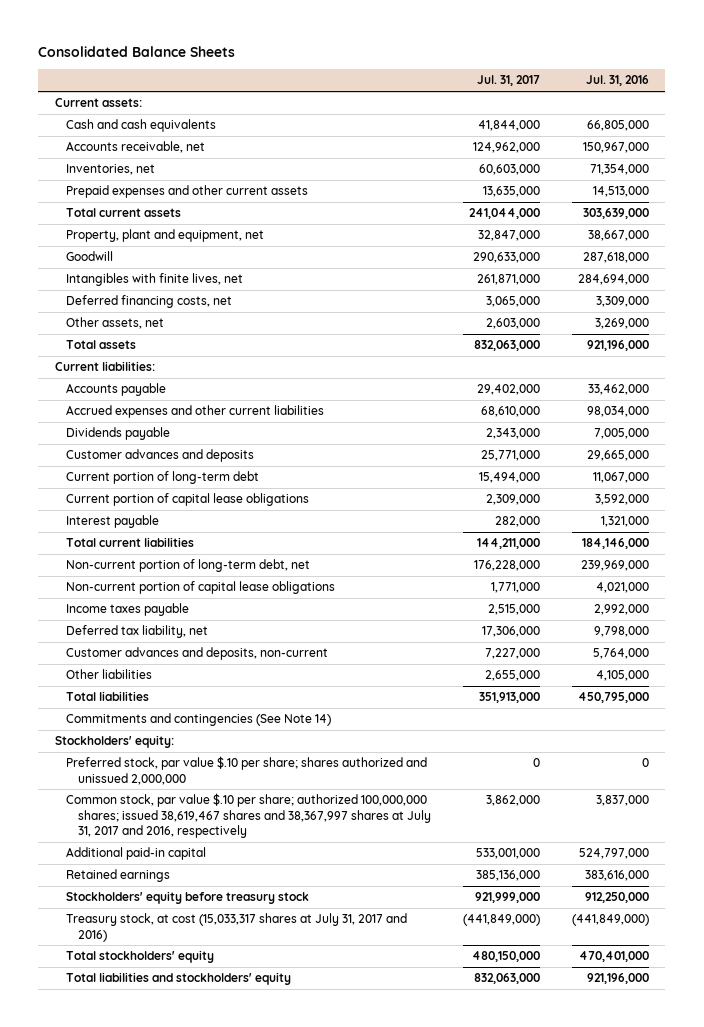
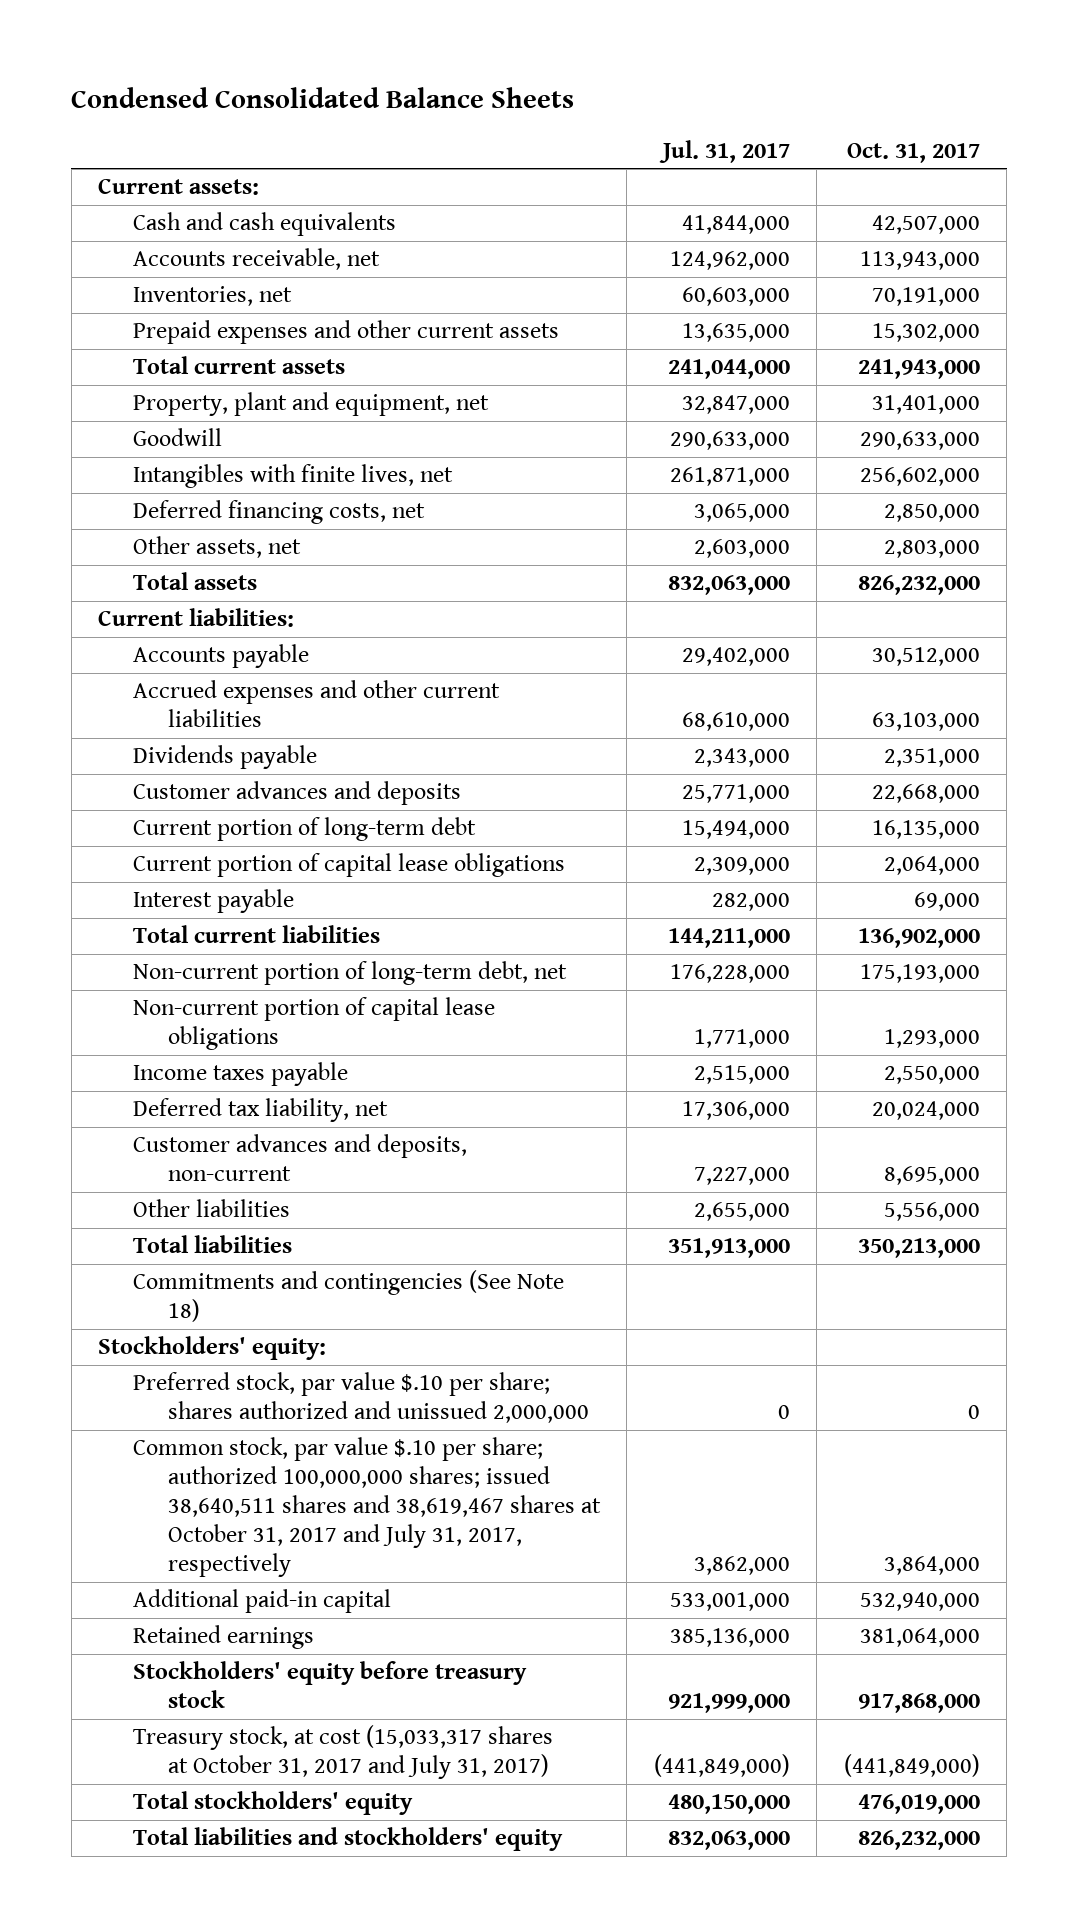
- Consolidated Balance Sheets
+ Condensed Consolidated Balance Sheets
- | Jul. 31, 2017 | Jul. 31, 2016
+ | Jul. 31, 2017 | Oct. 31, 2017
- Commitments and contingencies (See Note 14)
+ Commitments and contingencies (See Note 18)
- Common stock, par value $.10 per share; authorized 100,000,000 shares; issued 38,619,467 shares and 38,367,997 shares at July 31, 2017 and 2016, respectively | 3,862,000 | 3,837,000
+ Common stock, par value $.10 per share; authorized 100,000,000 shares; issued 38,640,511 shares and 38,619,467 shares at October 31, 2017 and July 31, 2017, respectively | 3,862,000 | 3,864,000
- Treasury stock, at cost (15,033,317 shares at July 31, 2017 and 2016) | (441,849,000) | (441,849,000)
+ Treasury stock, at cost (15,033,317 shares at October 31, 2017 and July 31, 2017) | (441,849,000) | (441,849,000)

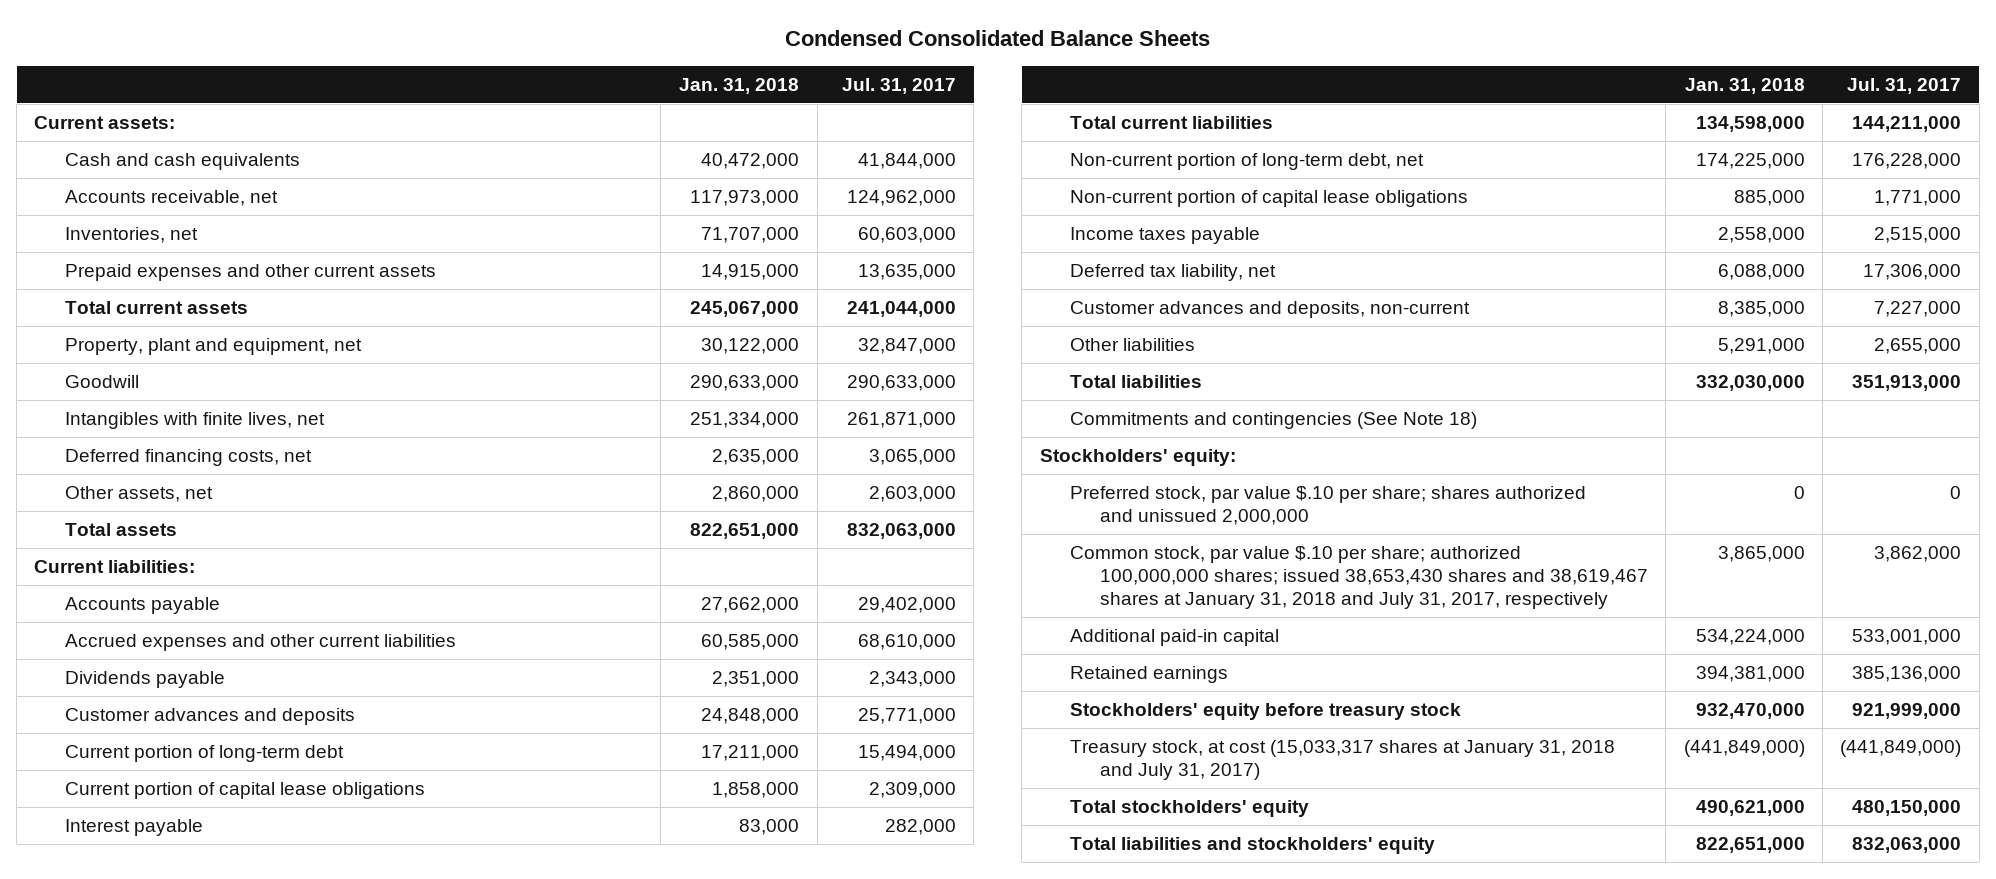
- | Jul. 31, 2017 | Oct. 31, 2017
+ | Jan. 31, 2018 | Jul. 31, 2017
- Common stock, par value $.10 per share; authorized 100,000,000 shares; issued 38,640,511 shares and 38,619,467 shares at October 31, 2017 and July 31, 2017, respectively | 3,862,000 | 3,864,000
+ Common stock, par value $.10 per share; authorized 100,000,000 shares; issued 38,653,430 shares and 38,619,467 shares at January 31, 2018 and July 31, 2017, respectively | 3,865,000 | 3,862,000
- Treasury stock, at cost (15,033,317 shares at October 31, 2017 and July 31, 2017) | (441,849,000) | (441,849,000)
+ Treasury stock, at cost (15,033,317 shares at January 31, 2018 and July 31, 2017) | (441,849,000) | (441,849,000)

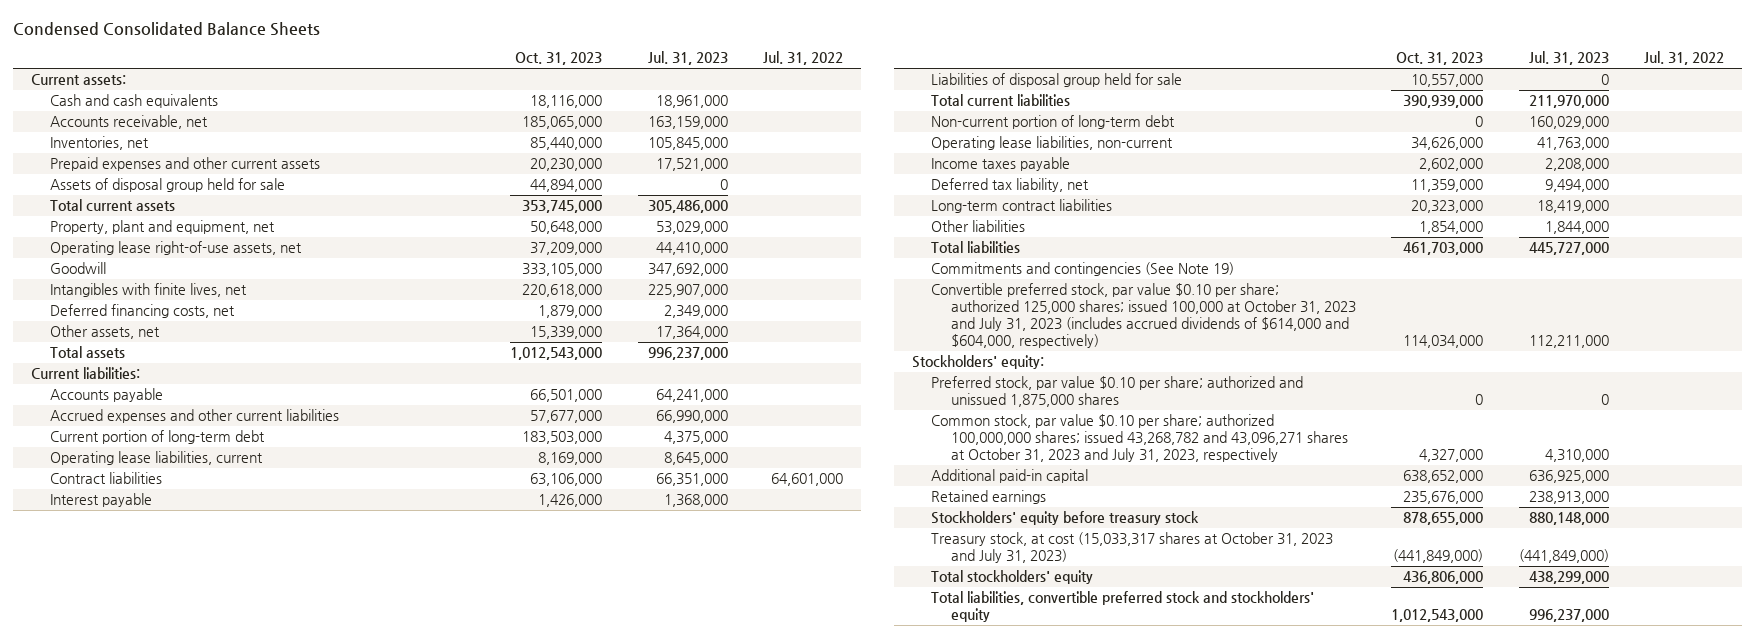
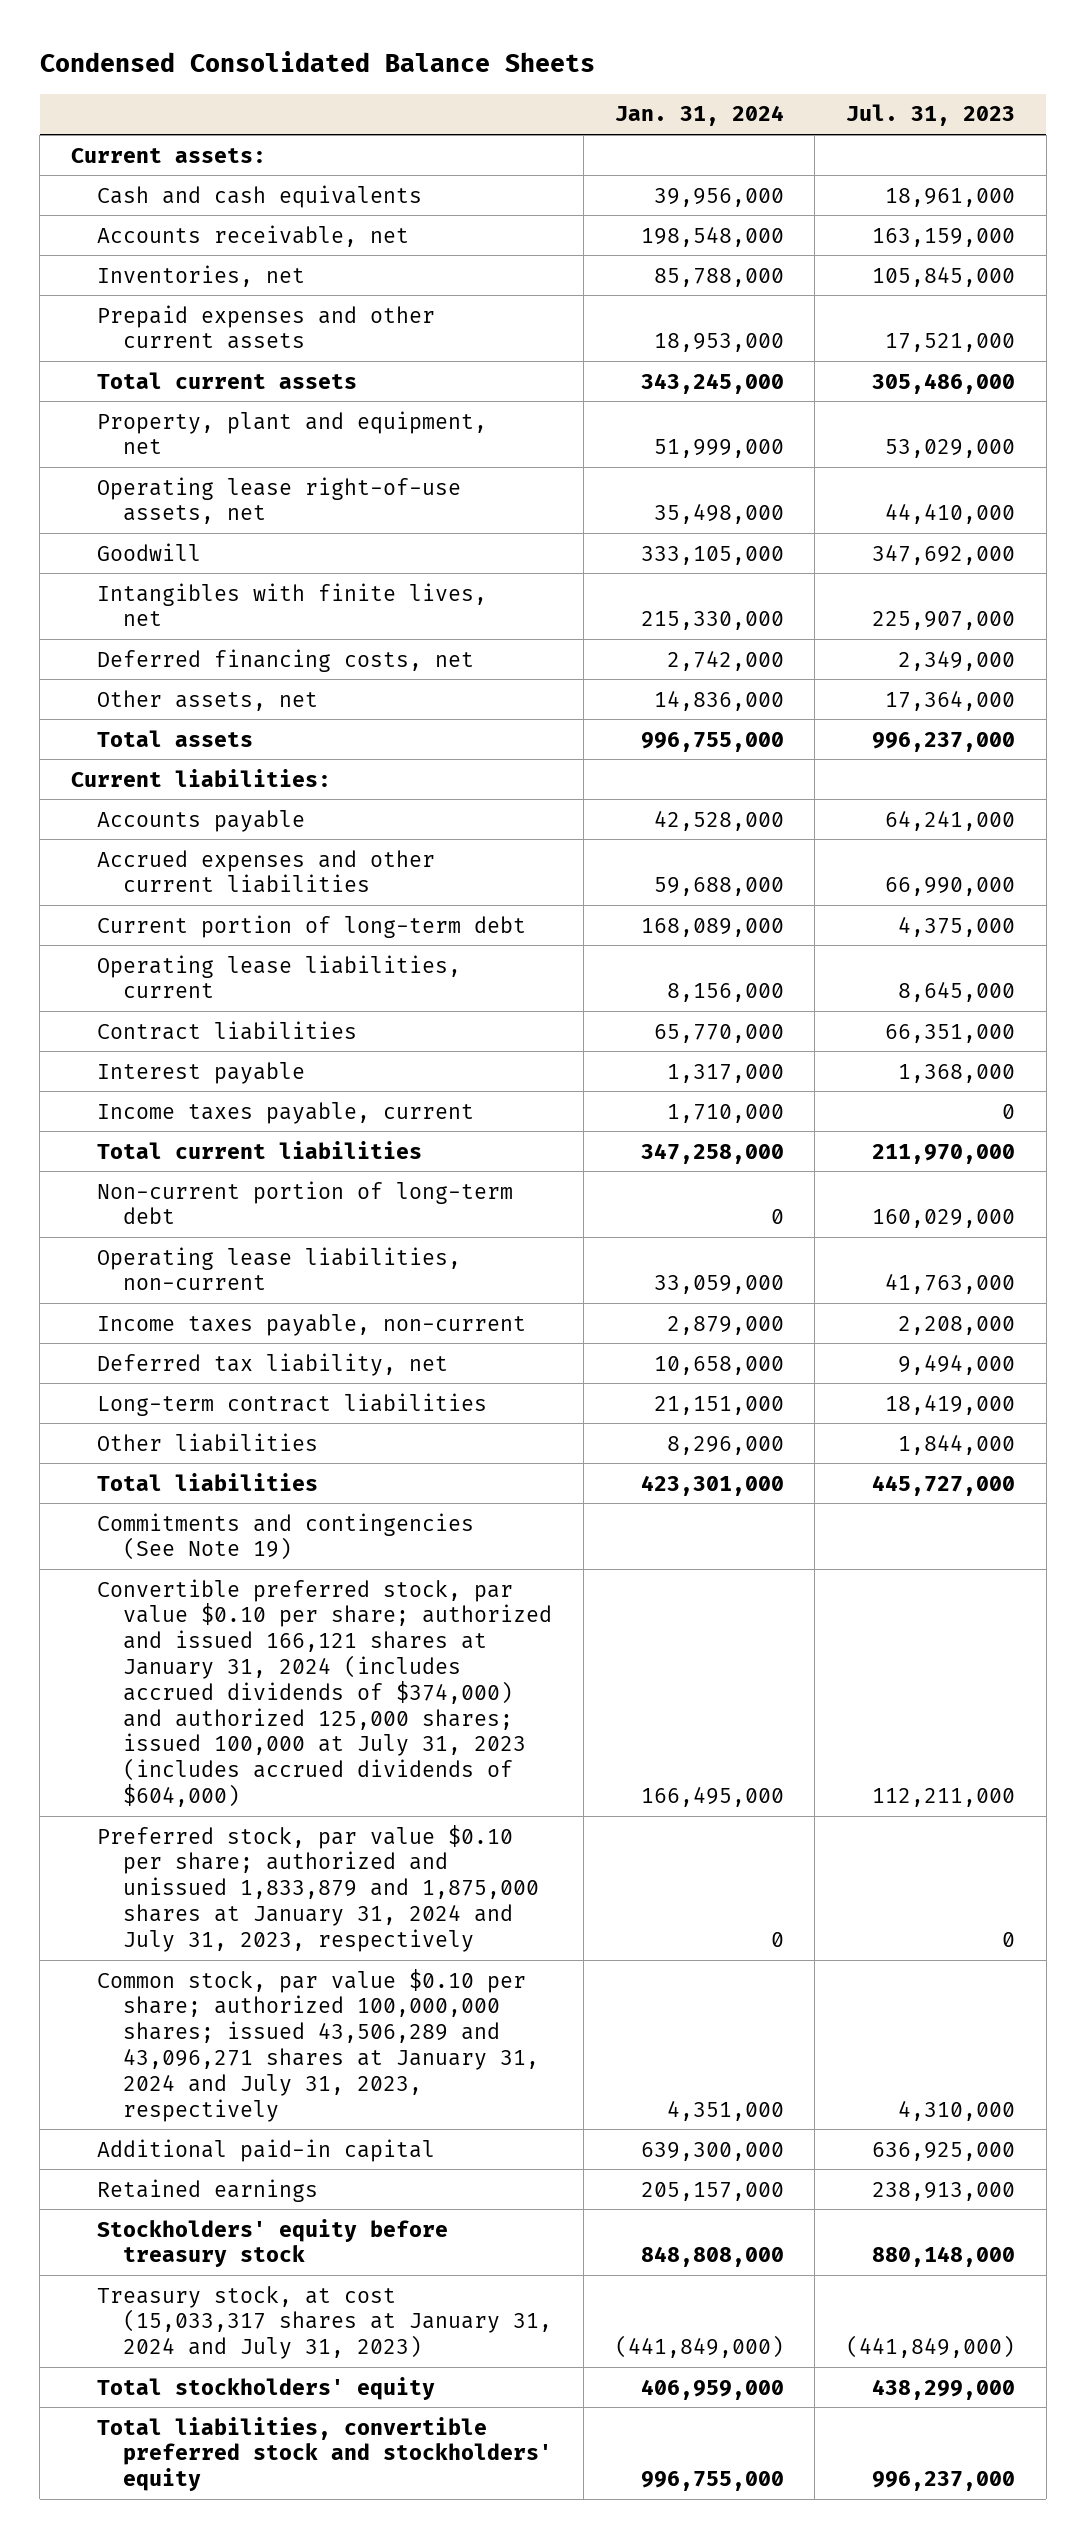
- | Oct. 31, 2023 | Jul. 31, 2023 | Jul. 31, 2022
+ | Jan. 31, 2024 | Jul. 31, 2023
- Assets of disposal group held for sale | 44,894,000 | 0 |
- Liabilities of disposal group held for sale | 10,557,000 | 0 |
+ Income taxes payable, current | 1,710,000 | 0
- Income taxes payable | 2,602,000 | 2,208,000 |
+ Income taxes payable, non-current | 2,879,000 | 2,208,000
- Convertible preferred stock, par value $0.10 per share; authorized 125,000 shares; issued 100,000 at October 31, 2023 and July 31, 2023 (includes accrued dividends of $614,000 and $604,000, respectively) | 114,034,000 | 112,211,000 |
- Stockholders' equity:
- Preferred stock, par value $0.10 per share; authorized and unissued 1,875,000 shares | 0 | 0 |
- Common stock, par value $0.10 per share; authorized 100,000,000 shares; issued 43,268,782 and 43,096,271 shares at October 31, 2023 and July 31, 2023, respectively | 4,327,000 | 4,310,000 |
+ Convertible preferred stock, par value $0.10 per share; authorized and issued 166,121 shares at January 31, 2024 (includes accrued dividends of $374,000) and authorized 125,000 shares; issued 100,000 at July 31, 2023 (includes accrued dividends of $604,000) | 166,495,000 | 112,211,000
+ Preferred stock, par value $0.10 per share; authorized and unissued 1,833,879 and 1,875,000 shares at January 31, 2024 and July 31, 2023, respectively | 0 | 0
+ Common stock, par value $0.10 per share; authorized 100,000,000 shares; issued 43,506,289 and 43,096,271 shares at January 31, 2024 and July 31, 2023, respectively | 4,351,000 | 4,310,000
- Treasury stock, at cost (15,033,317 shares at October 31, 2023 and July 31, 2023) | (441,849,000) | (441,849,000) |
+ Treasury stock, at cost (15,033,317 shares at January 31, 2024 and July 31, 2023) | (441,849,000) | (441,849,000)

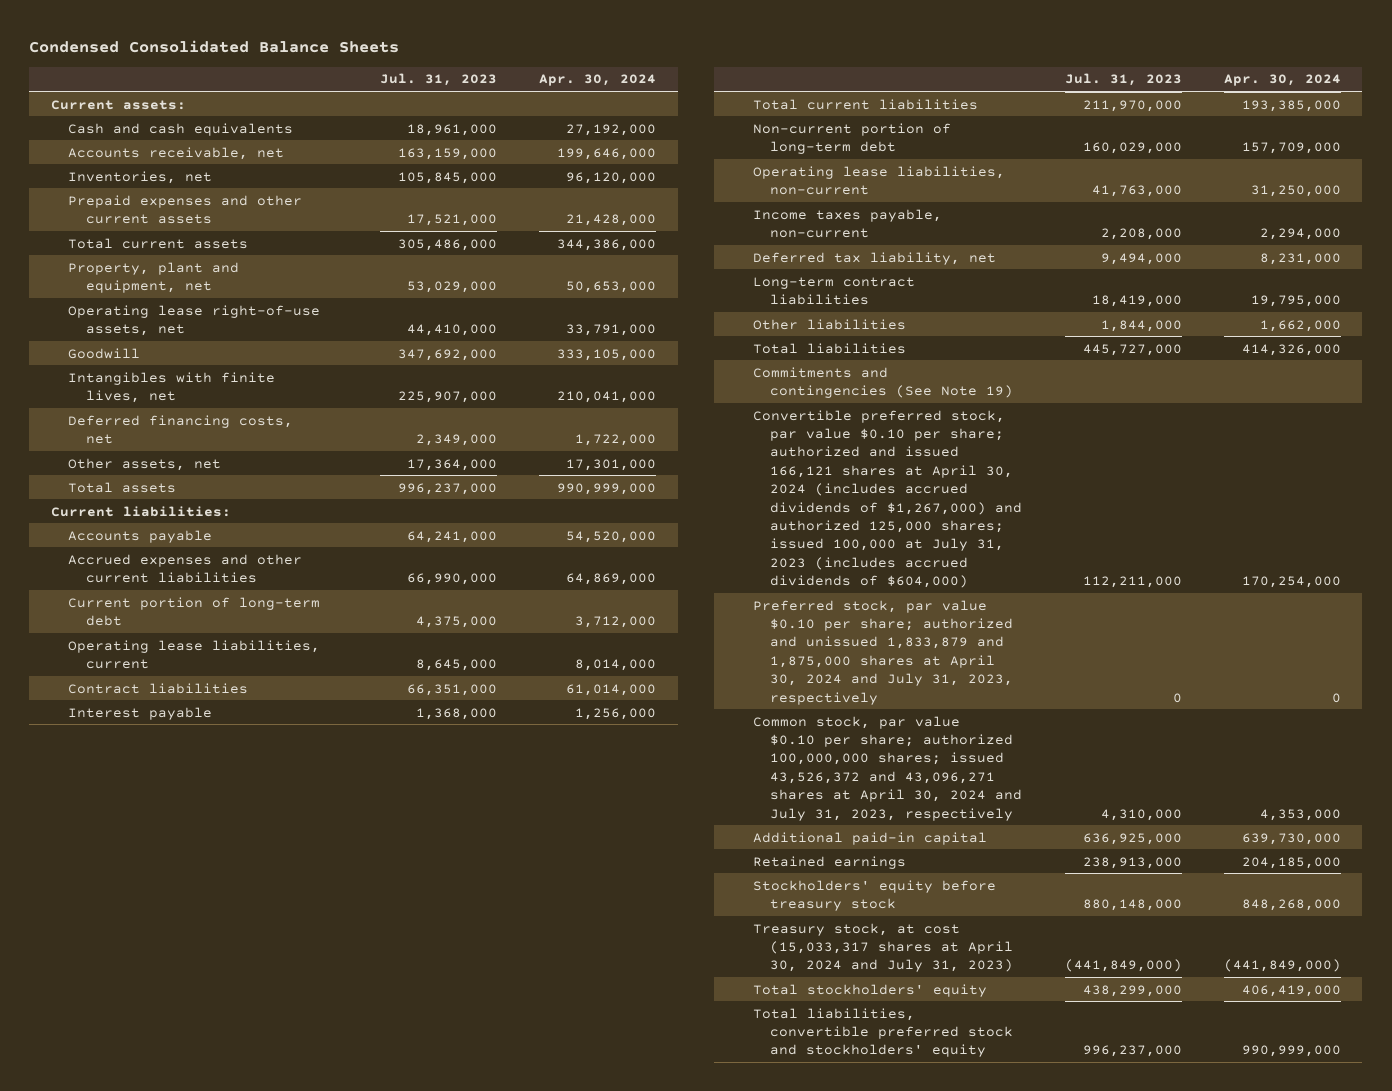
- | Jan. 31, 2024 | Jul. 31, 2023
+ | Jul. 31, 2023 | Apr. 30, 2024
- Income taxes payable, current | 1,710,000 | 0
- Convertible preferred stock, par value $0.10 per share; authorized and issued 166,121 shares at January 31, 2024 (includes accrued dividends of $374,000) and authorized 125,000 shares; issued 100,000 at July 31, 2023 (includes accrued dividends of $604,000) | 166,495,000 | 112,211,000
- Preferred stock, par value $0.10 per share; authorized and unissued 1,833,879 and 1,875,000 shares at January 31, 2024 and July 31, 2023, respectively | 0 | 0
- Common stock, par value $0.10 per share; authorized 100,000,000 shares; issued 43,506,289 and 43,096,271 shares at January 31, 2024 and July 31, 2023, respectively | 4,351,000 | 4,310,000
+ Convertible preferred stock, par value $0.10 per share; authorized and issued 166,121 shares at April 30, 2024 (includes accrued dividends of $1,267,000) and authorized 125,000 shares; issued 100,000 at July 31, 2023 (includes accrued dividends of $604,000) | 112,211,000 | 170,254,000
+ Preferred stock, par value $0.10 per share; authorized and unissued 1,833,879 and 1,875,000 shares at April 30, 2024 and July 31, 2023, respectively | 0 | 0
+ Common stock, par value $0.10 per share; authorized 100,000,000 shares; issued 43,526,372 and 43,096,271 shares at April 30, 2024 and July 31, 2023, respectively | 4,310,000 | 4,353,000
- Treasury stock, at cost (15,033,317 shares at January 31, 2024 and July 31, 2023) | (441,849,000) | (441,849,000)
+ Treasury stock, at cost (15,033,317 shares at April 30, 2024 and July 31, 2023) | (441,849,000) | (441,849,000)

